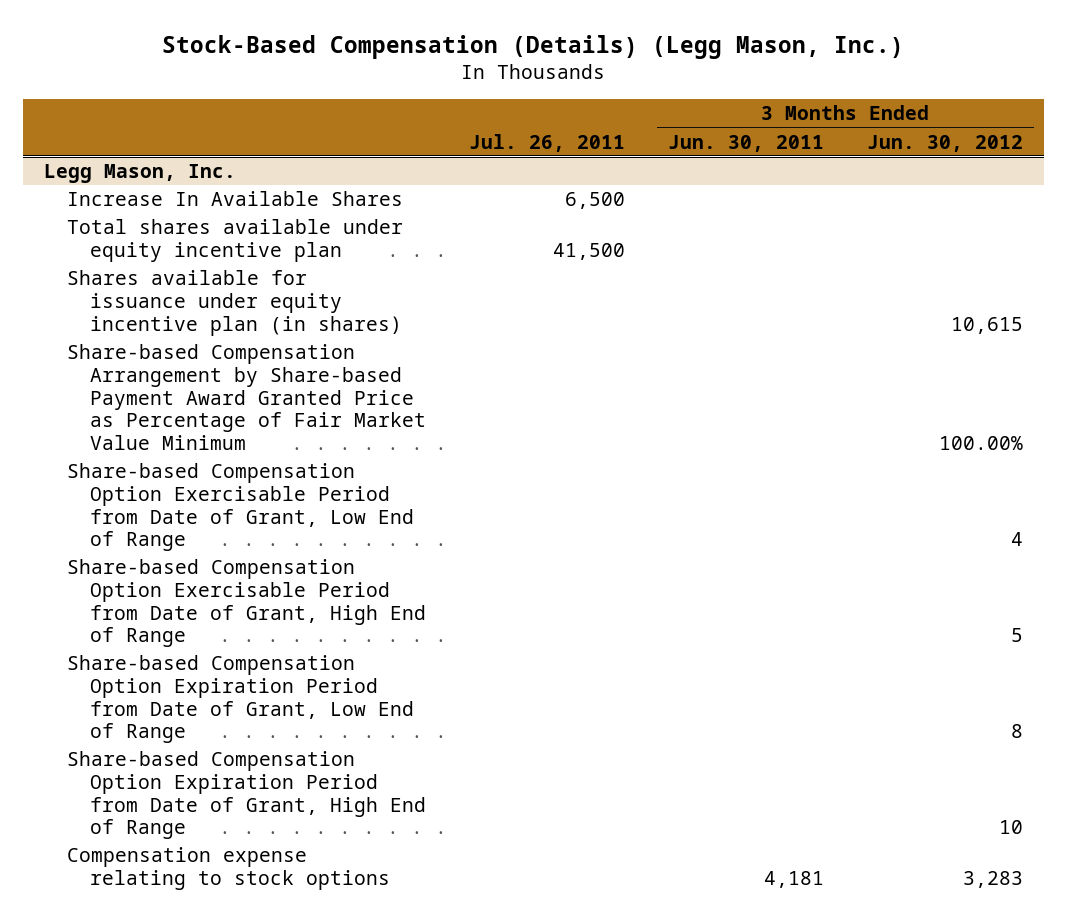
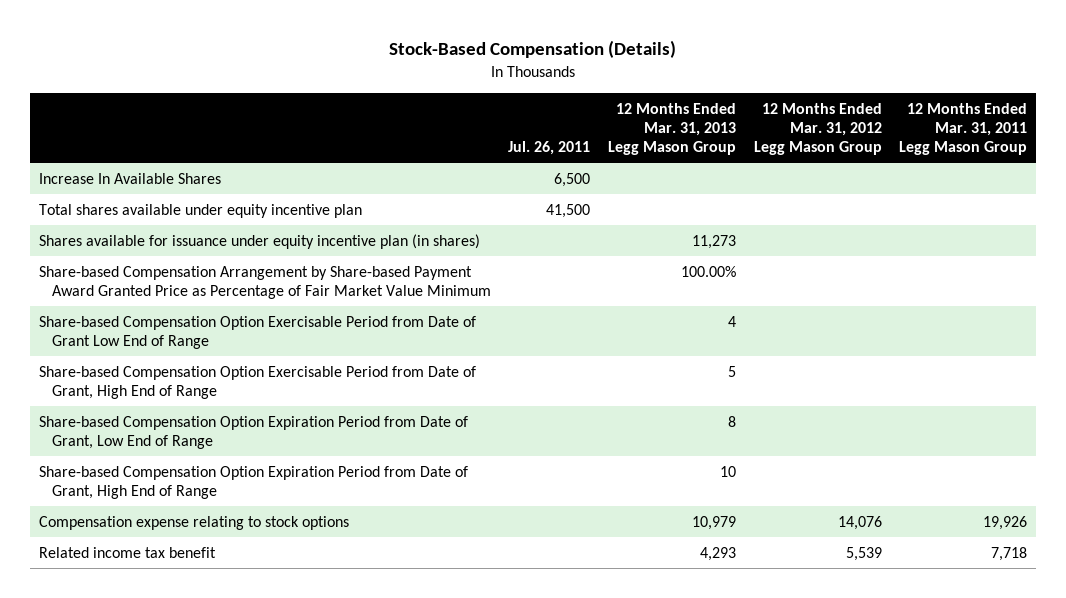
- Stock-Based Compensation (Details) (Legg Mason, Inc.)
+ Stock-Based Compensation (Details)
- | Jul. 26, 2011 | 3 Months Ended Jun. 30, 2011 | 3 Months Ended Jun. 30, 2012
+ | Jul. 26, 2011 | 12 Months Ended Mar. 31, 2013 Legg Mason Group | 12 Months Ended Mar. 31, 2012 Legg Mason Group | 12 Months Ended Mar. 31, 2011 Legg Mason Group
- Legg Mason, Inc.
- Share-based Compensation Option Exercisable Period from Date of Grant, Low End of Range | | | 4
+ Share-based Compensation Option Exercisable Period from Date of Grant Low End of Range | | 4 | |
+ Related income tax benefit | | 4,293 | 5,539 | 7,718

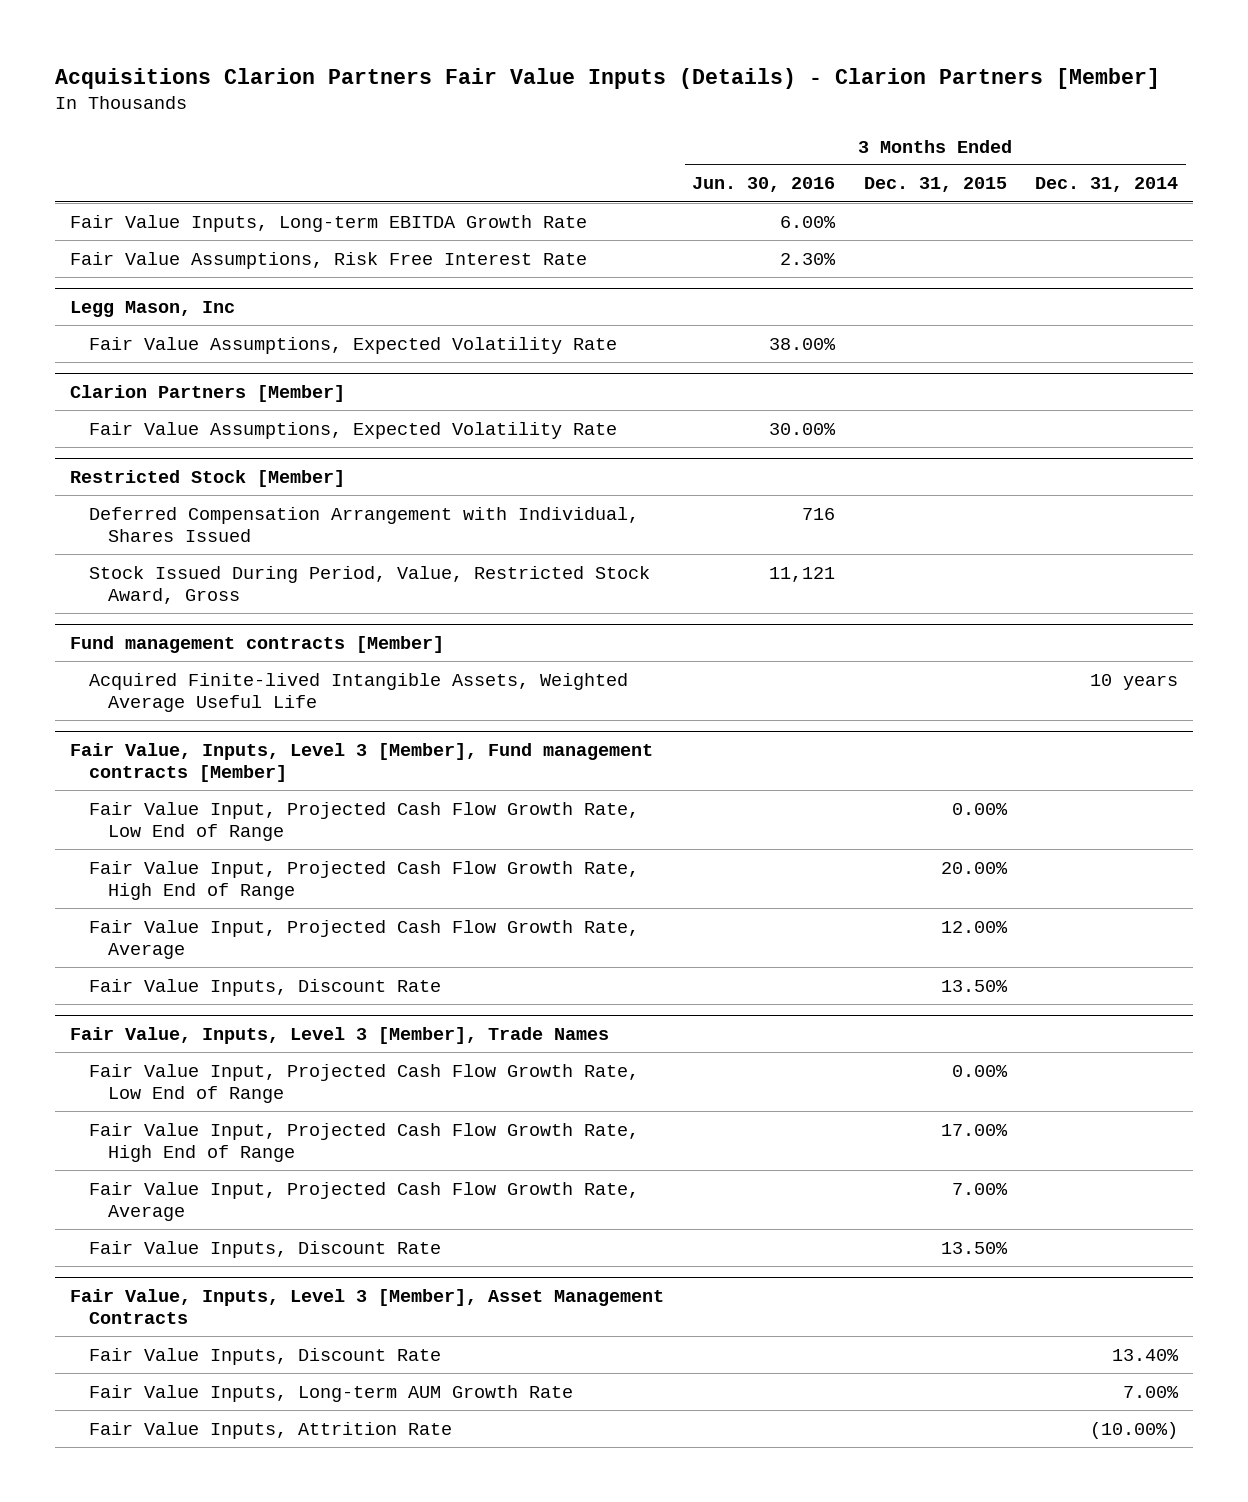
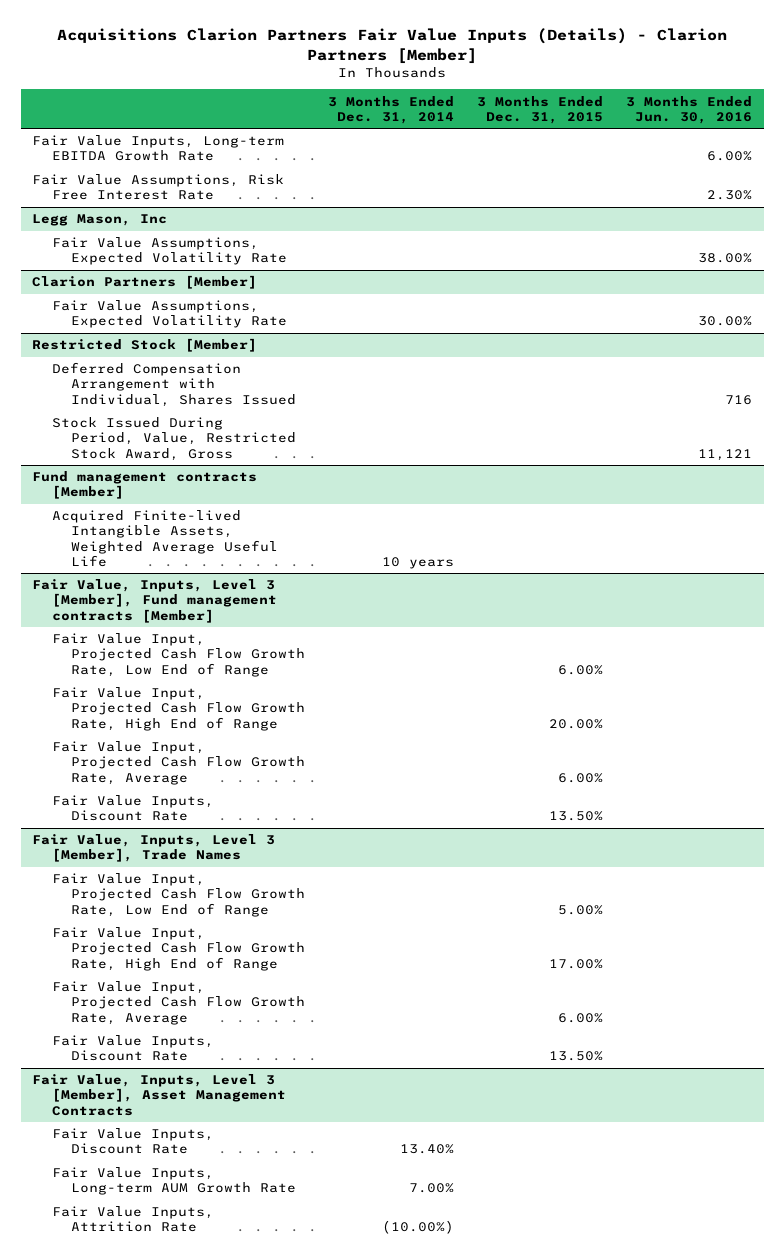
- | 3 Months Ended Jun. 30, 2016 | 3 Months Ended Dec. 31, 2015 | 3 Months Ended Dec. 31, 2014
+ | 3 Months Ended Dec. 31, 2014 | 3 Months Ended Dec. 31, 2015 | 3 Months Ended Jun. 30, 2016
@ Fair Value, Inputs, Level 3 [Member], Fund management contracts [Member]
- Fair Value Input, Projected Cash Flow Growth Rate, Low End of Range | | 0.00% |
+ Fair Value Input, Projected Cash Flow Growth Rate, Low End of Range | | 6.00% |
- Fair Value Input, Projected Cash Flow Growth Rate, Average | | 12.00% |
+ Fair Value Input, Projected Cash Flow Growth Rate, Average | | 6.00% |
@ Fair Value, Inputs, Level 3 [Member], Trade Names
- Fair Value Input, Projected Cash Flow Growth Rate, Low End of Range | | 0.00% |
+ Fair Value Input, Projected Cash Flow Growth Rate, Low End of Range | | 5.00% |
- Fair Value Input, Projected Cash Flow Growth Rate, Average | | 7.00% |
+ Fair Value Input, Projected Cash Flow Growth Rate, Average | | 6.00% |

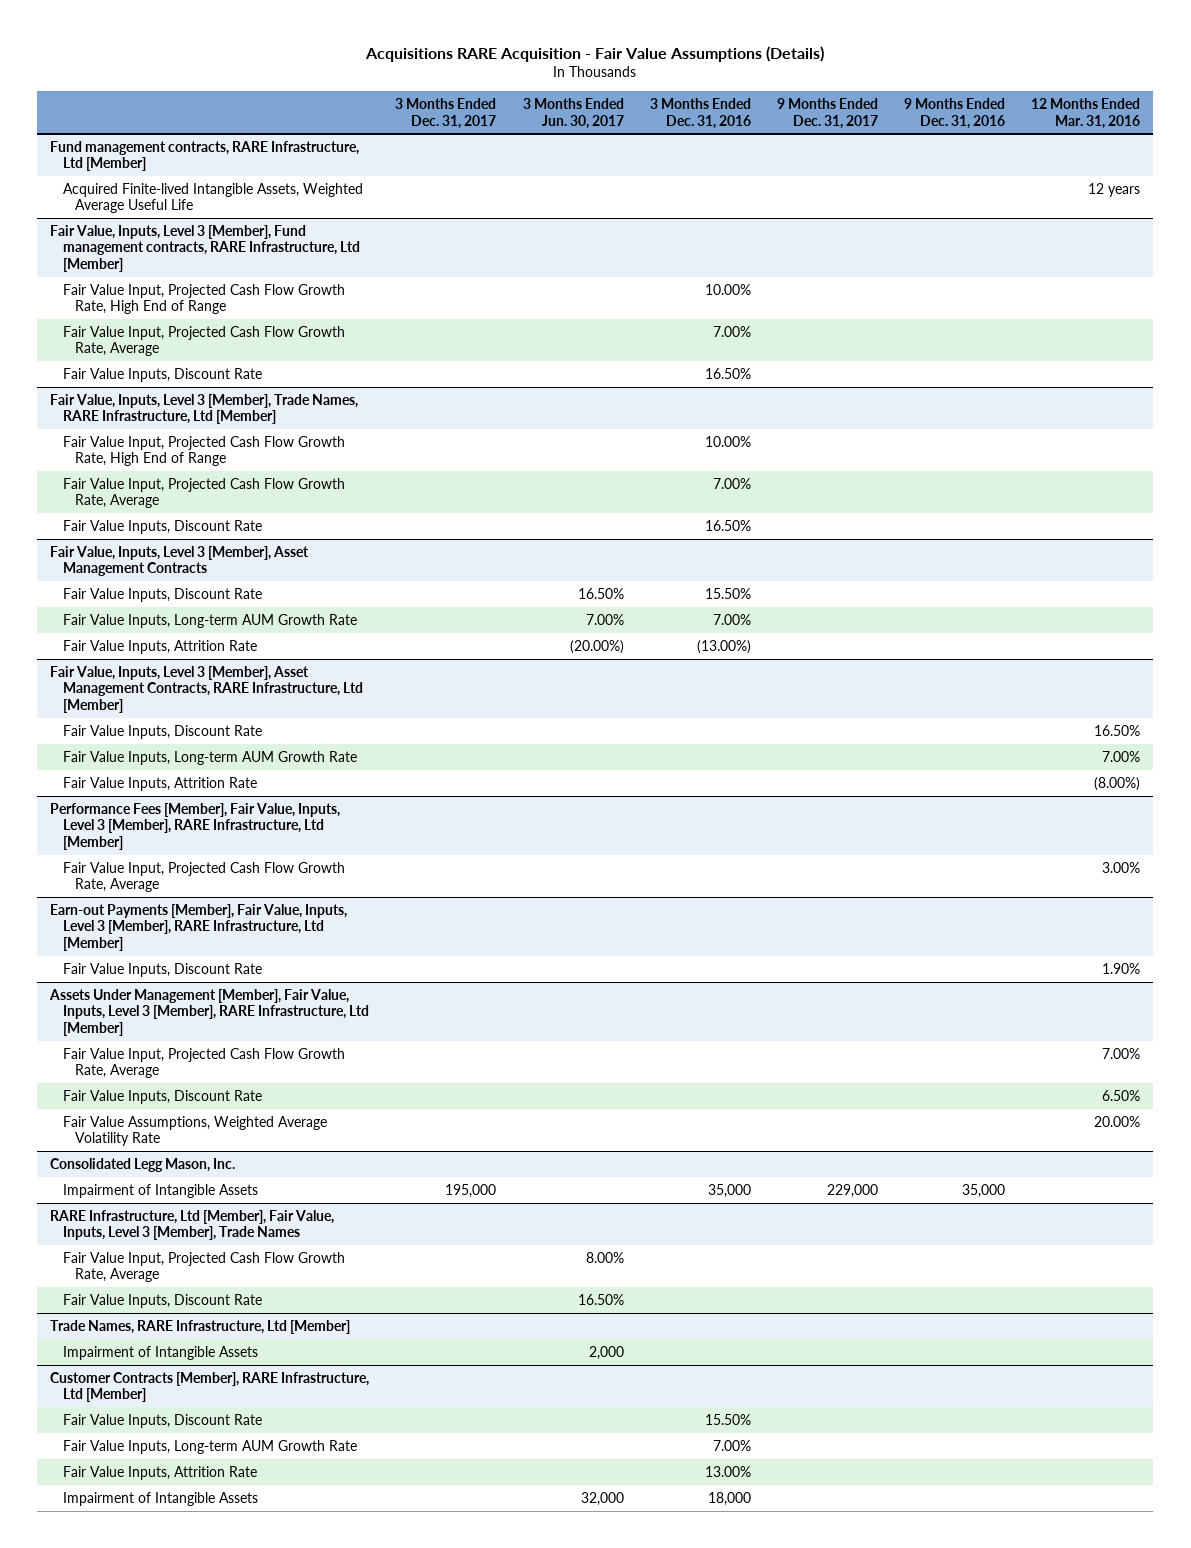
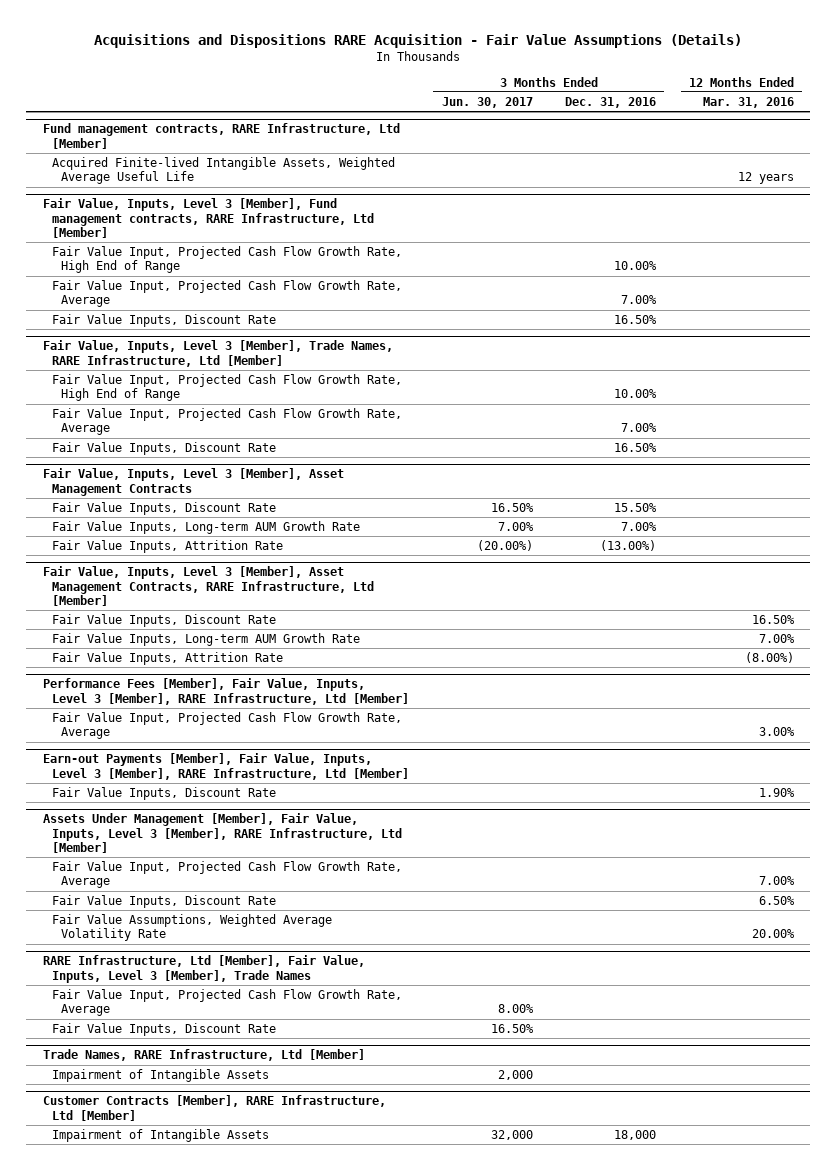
- Acquisitions RARE Acquisition - Fair Value Assumptions (Details)
+ Acquisitions and Dispositions RARE Acquisition - Fair Value Assumptions (Details)
- | 3 Months Ended Dec. 31, 2017 | 3 Months Ended Jun. 30, 2017 | 3 Months Ended Dec. 31, 2016 | 9 Months Ended Dec. 31, 2017 | 9 Months Ended Dec. 31, 2016 | 12 Months Ended Mar. 31, 2016
+ | 3 Months Ended Jun. 30, 2017 | 3 Months Ended Dec. 31, 2016 | 12 Months Ended Mar. 31, 2016
- Consolidated Legg Mason, Inc.
- Impairment of Intangible Assets | 195,000 | | 35,000 | 229,000 | 35,000 |
@ Customer Contracts [Member], RARE Infrastructure, Ltd [Member]
- Fair Value Inputs, Discount Rate | | | 15.50% | | |
- Fair Value Inputs, Long-term AUM Growth Rate | | | 7.00% | | |
- Fair Value Inputs, Attrition Rate | | | 13.00% | | |

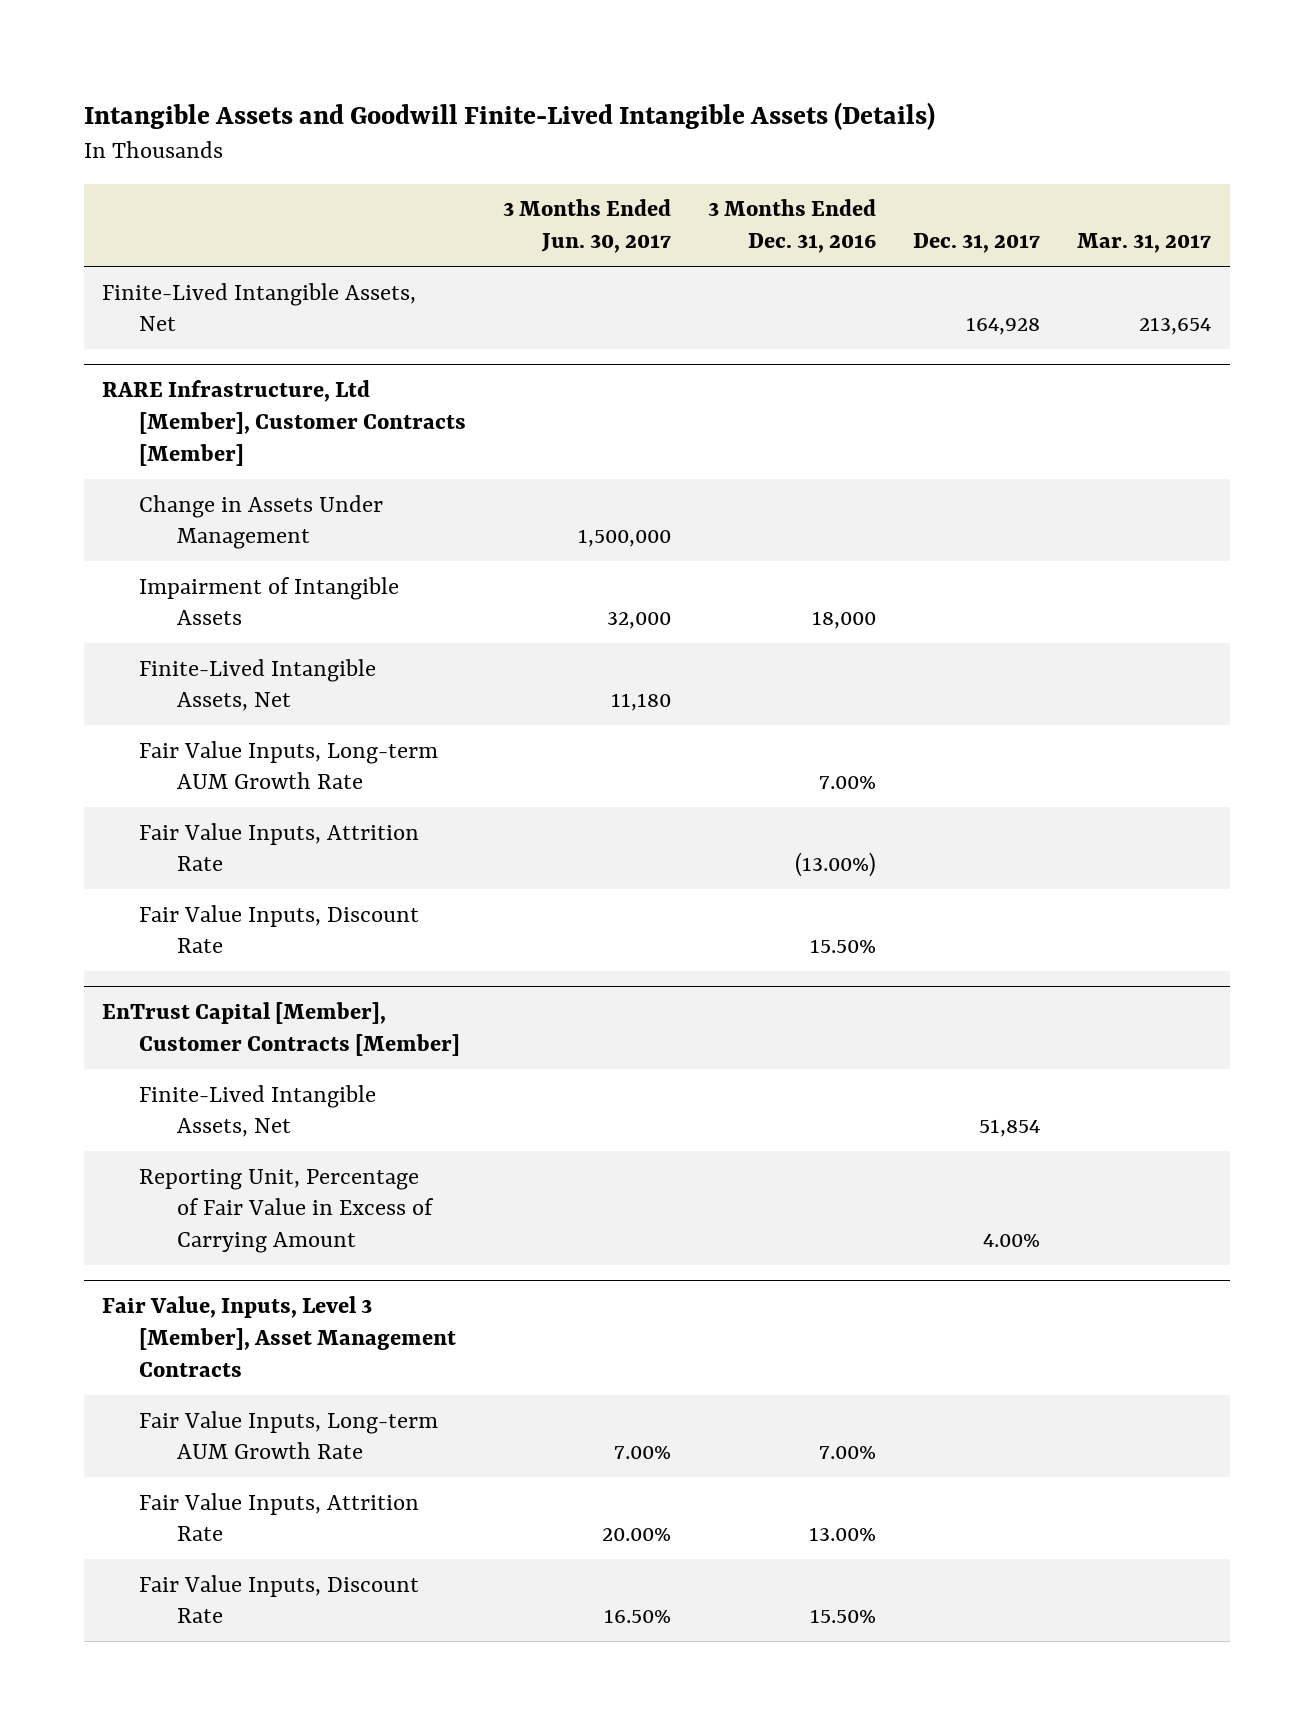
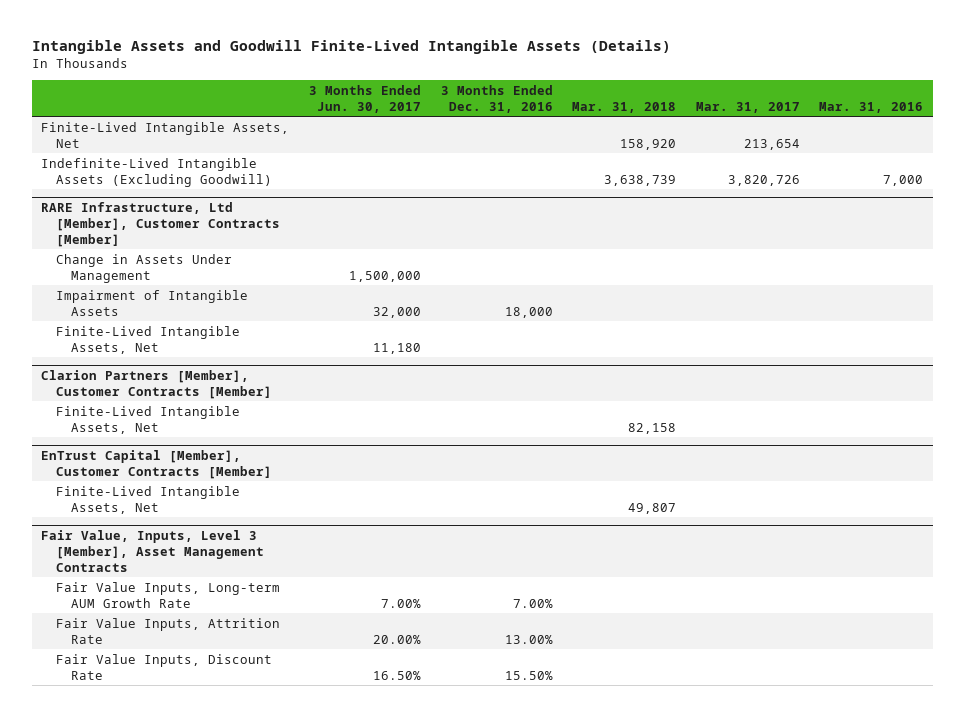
- | 3 Months Ended Jun. 30, 2017 | 3 Months Ended Dec. 31, 2016 | Dec. 31, 2017 | Mar. 31, 2017
+ | 3 Months Ended Jun. 30, 2017 | 3 Months Ended Dec. 31, 2016 | Mar. 31, 2018 | Mar. 31, 2017 | Mar. 31, 2016
+ Indefinite-Lived Intangible Assets (Excluding Goodwill) | | | 3,638,739 | 3,820,726 | 7,000
@ RARE Infrastructure, Ltd [Member], Customer Contracts [Member]
- Fair Value Inputs, Long-term AUM Growth Rate | | 7.00% | |
- Fair Value Inputs, Attrition Rate | | (13.00%) | |
- Fair Value Inputs, Discount Rate | | 15.50% | |
+ Clarion Partners [Member], Customer Contracts [Member]
+ Finite-Lived Intangible Assets, Net | | | 82,158 | |
@ EnTrust Capital [Member], Customer Contracts [Member]
- Reporting Unit, Percentage of Fair Value in Excess of Carrying Amount | | | 4.00% |

